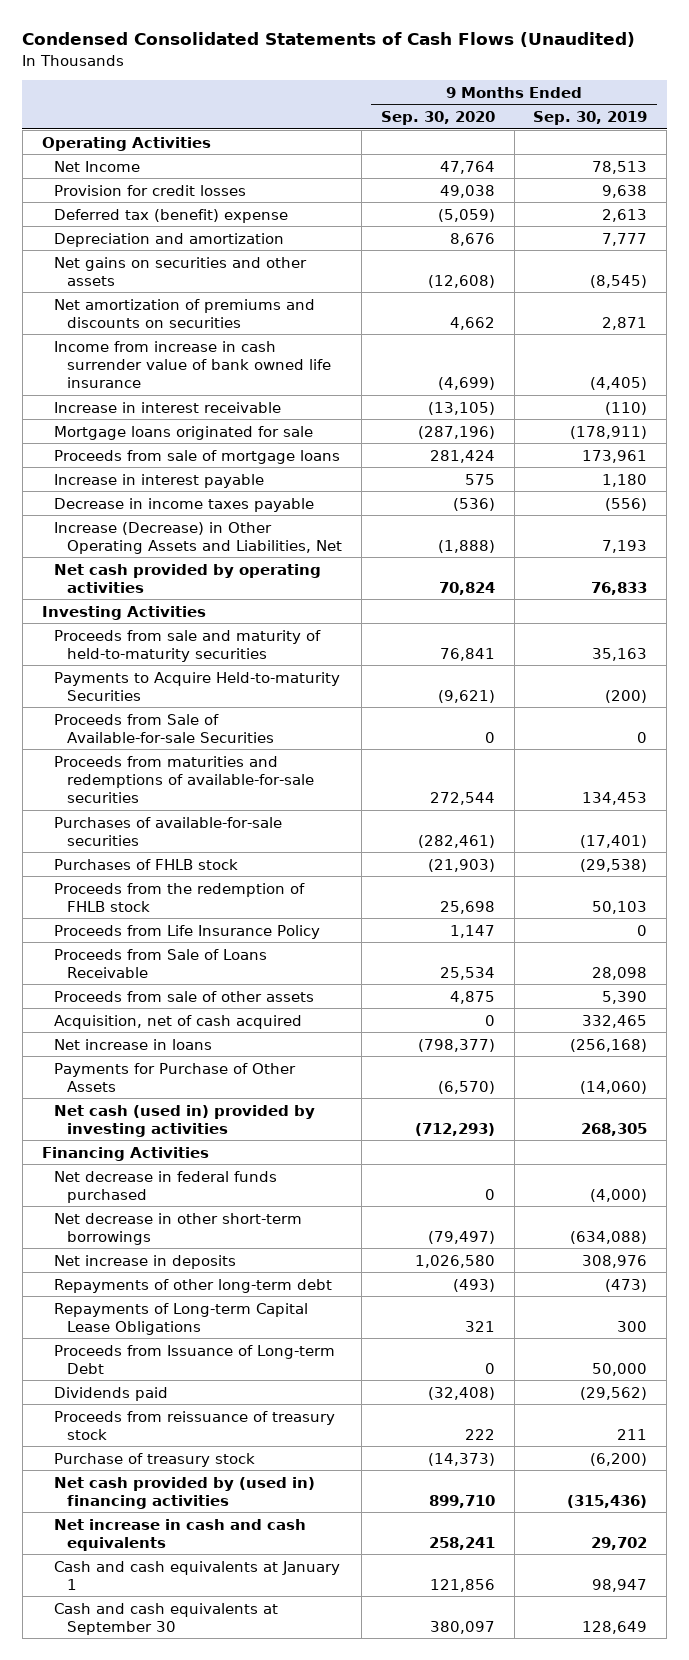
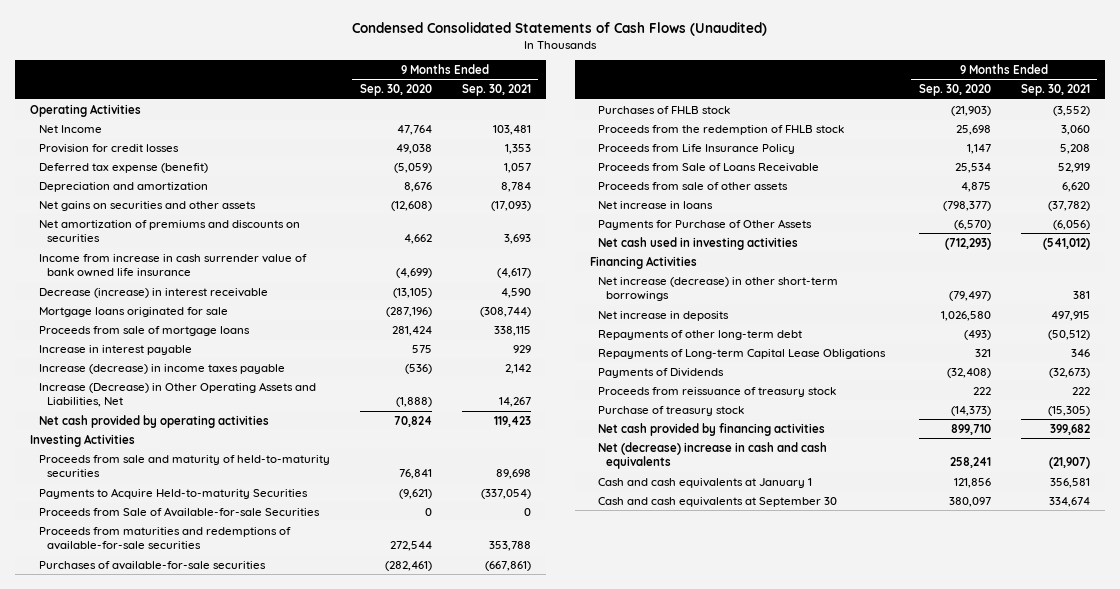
- | 9 Months Ended Sep. 30, 2020 | 9 Months Ended Sep. 30, 2019
+ | 9 Months Ended Sep. 30, 2020 | 9 Months Ended Sep. 30, 2021
- Deferred tax (benefit) expense | (5,059) | 2,613
+ Deferred tax expense (benefit) | (5,059) | 1,057
- Increase in interest receivable | (13,105) | (110)
+ Decrease (increase) in interest receivable | (13,105) | 4,590
- Decrease in income taxes payable | (536) | (556)
+ Increase (decrease) in income taxes payable | (536) | 2,142
- Acquisition, net of cash acquired | 0 | 332,465
- Net cash (used in) provided by investing activities | (712,293) | 268,305
+ Net cash used in investing activities | (712,293) | (541,012)
- Net decrease in federal funds purchased | 0 | (4,000)
- Net decrease in other short-term borrowings | (79,497) | (634,088)
+ Net increase (decrease) in other short-term borrowings | (79,497) | 381
- Proceeds from Issuance of Long-term Debt | 0 | 50,000
- Dividends paid | (32,408) | (29,562)
+ Payments of Dividends | (32,408) | (32,673)
- Net cash provided by (used in) financing activities | 899,710 | (315,436)
- Net increase in cash and cash equivalents | 258,241 | 29,702
+ Net cash provided by financing activities | 899,710 | 399,682
+ Net (decrease) increase in cash and cash equivalents | 258,241 | (21,907)

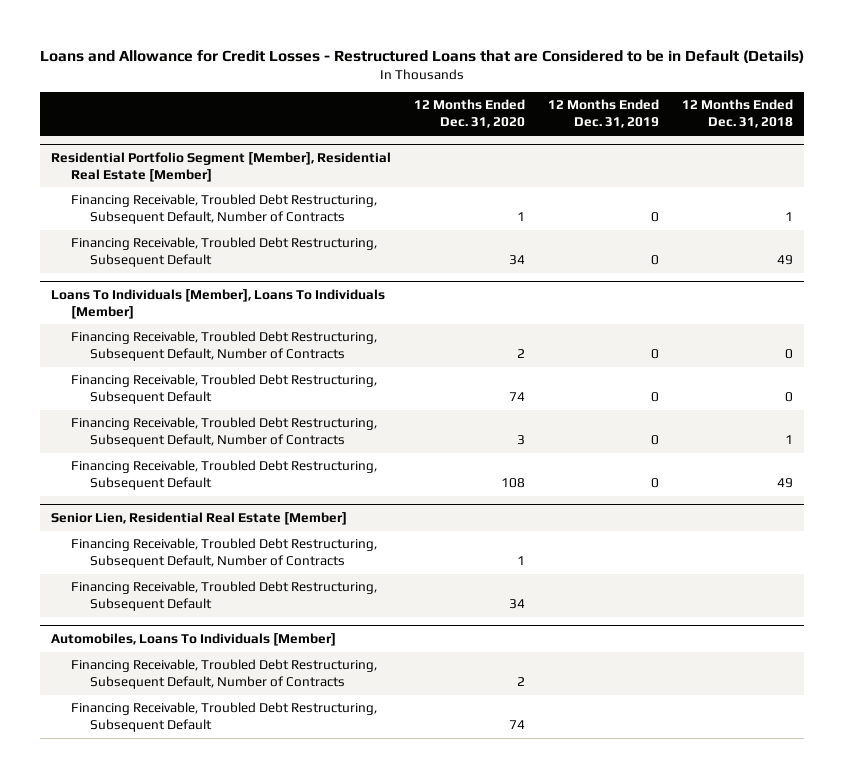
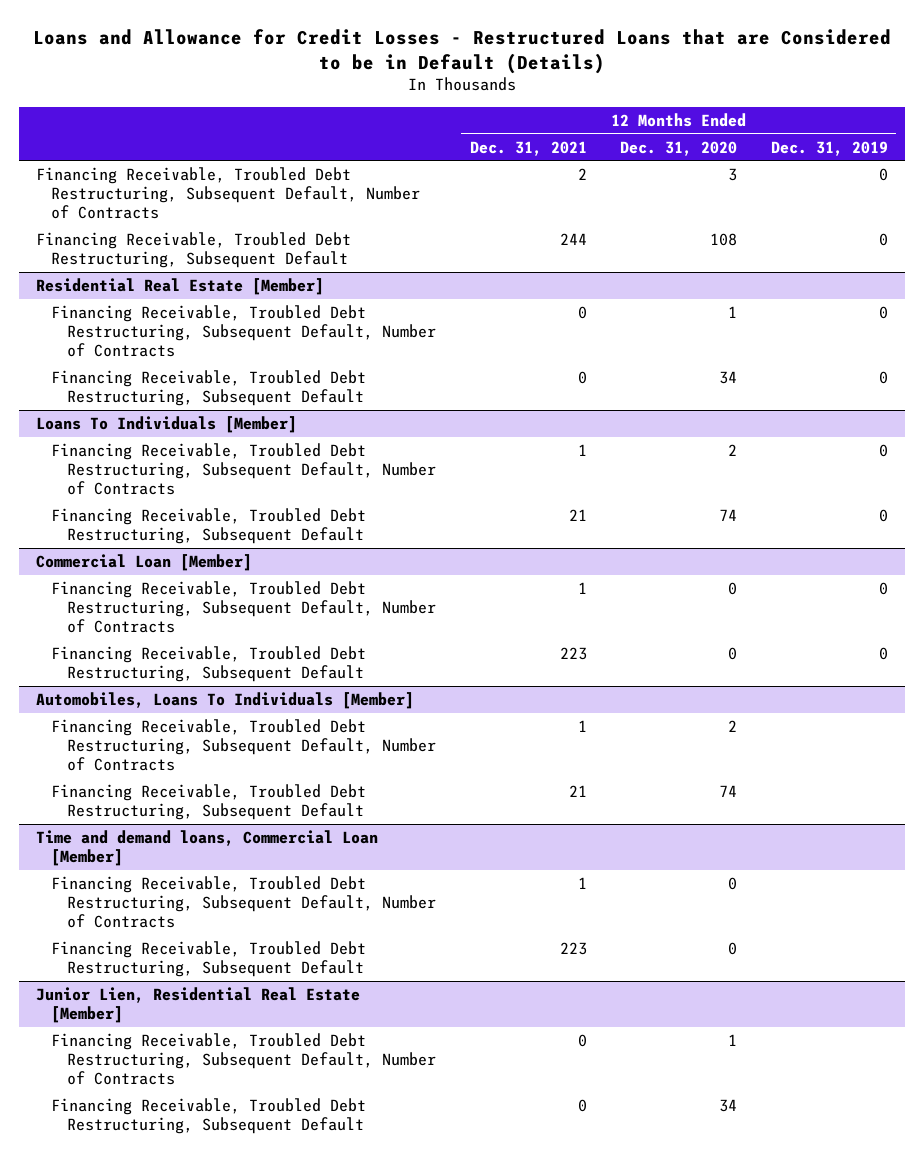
- | 12 Months Ended Dec. 31, 2020 | 12 Months Ended Dec. 31, 2019 | 12 Months Ended Dec. 31, 2018
+ | 12 Months Ended Dec. 31, 2021 | 12 Months Ended Dec. 31, 2020 | 12 Months Ended Dec. 31, 2019
- Residential Portfolio Segment [Member], Residential Real Estate [Member]
+ Financing Receivable, Troubled Debt Restructuring, Subsequent Default, Number of Contracts | 2 | 3 | 0
+ Financing Receivable, Troubled Debt Restructuring, Subsequent Default | 244 | 108 | 0
+ Residential Real Estate [Member]
- Loans To Individuals [Member], Loans To Individuals [Member]
+ Loans To Individuals [Member]
- Financing Receivable, Troubled Debt Restructuring, Subsequent Default, Number of Contracts | 3 | 0 | 1
- Financing Receivable, Troubled Debt Restructuring, Subsequent Default | 108 | 0 | 49
- Senior Lien, Residential Real Estate [Member]
- Financing Receivable, Troubled Debt Restructuring, Subsequent Default, Number of Contracts | 1 | |
- Financing Receivable, Troubled Debt Restructuring, Subsequent Default | 34 | |
+ Commercial Loan [Member]
+ Financing Receivable, Troubled Debt Restructuring, Subsequent Default, Number of Contracts | 1 | 0 | 0
+ Financing Receivable, Troubled Debt Restructuring, Subsequent Default | 223 | 0 | 0
+ Time and demand loans, Commercial Loan [Member]
+ Financing Receivable, Troubled Debt Restructuring, Subsequent Default, Number of Contracts | 1 | 0 |
+ Financing Receivable, Troubled Debt Restructuring, Subsequent Default | 223 | 0 |
+ Junior Lien, Residential Real Estate [Member]
+ Financing Receivable, Troubled Debt Restructuring, Subsequent Default, Number of Contracts | 0 | 1 |
+ Financing Receivable, Troubled Debt Restructuring, Subsequent Default | 0 | 34 |

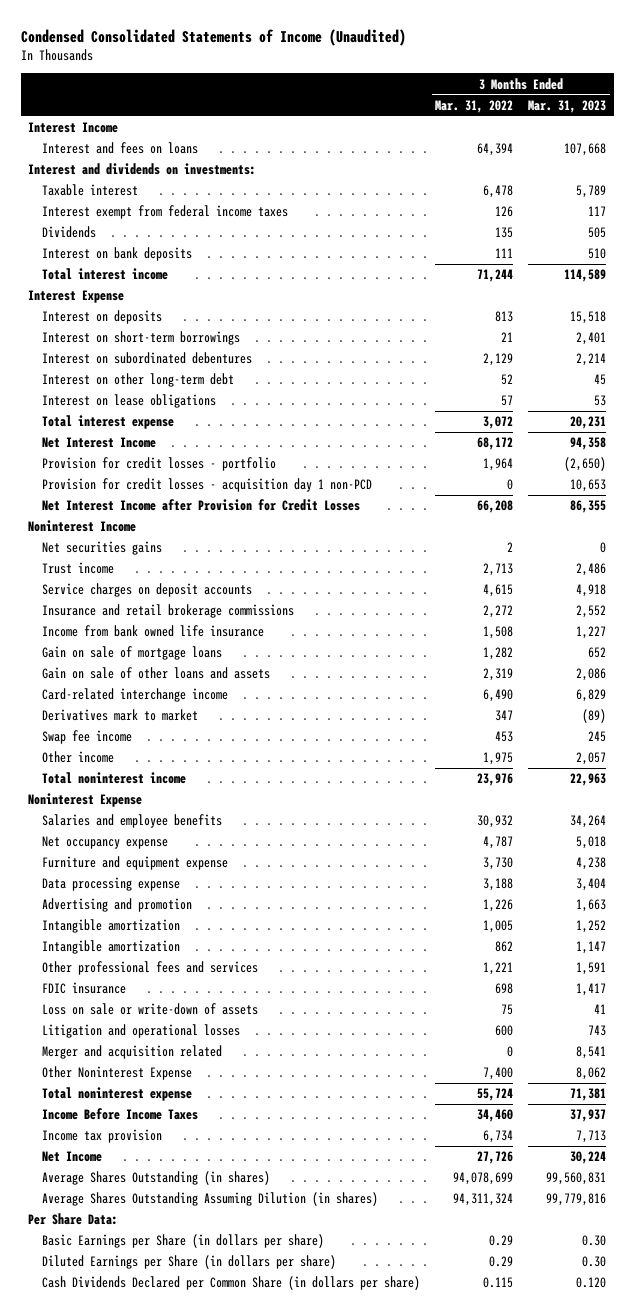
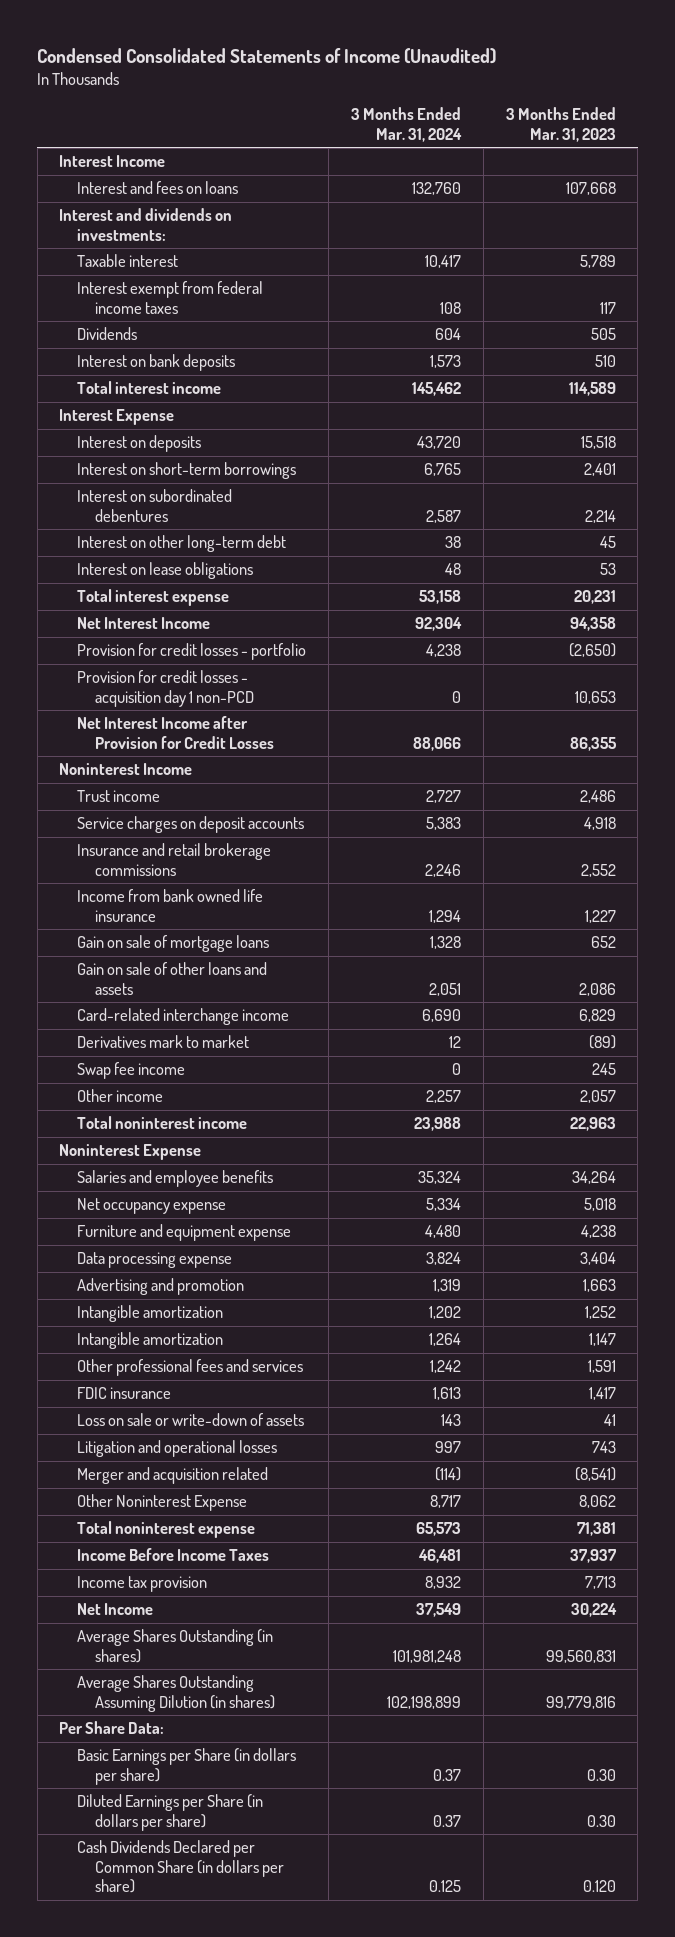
- | 3 Months Ended Mar. 31, 2022 | 3 Months Ended Mar. 31, 2023
+ | 3 Months Ended Mar. 31, 2024 | 3 Months Ended Mar. 31, 2023
- Net securities gains | 2 | 0
- Merger and acquisition related | 0 | 8,541
+ Merger and acquisition related | (114) | (8,541)

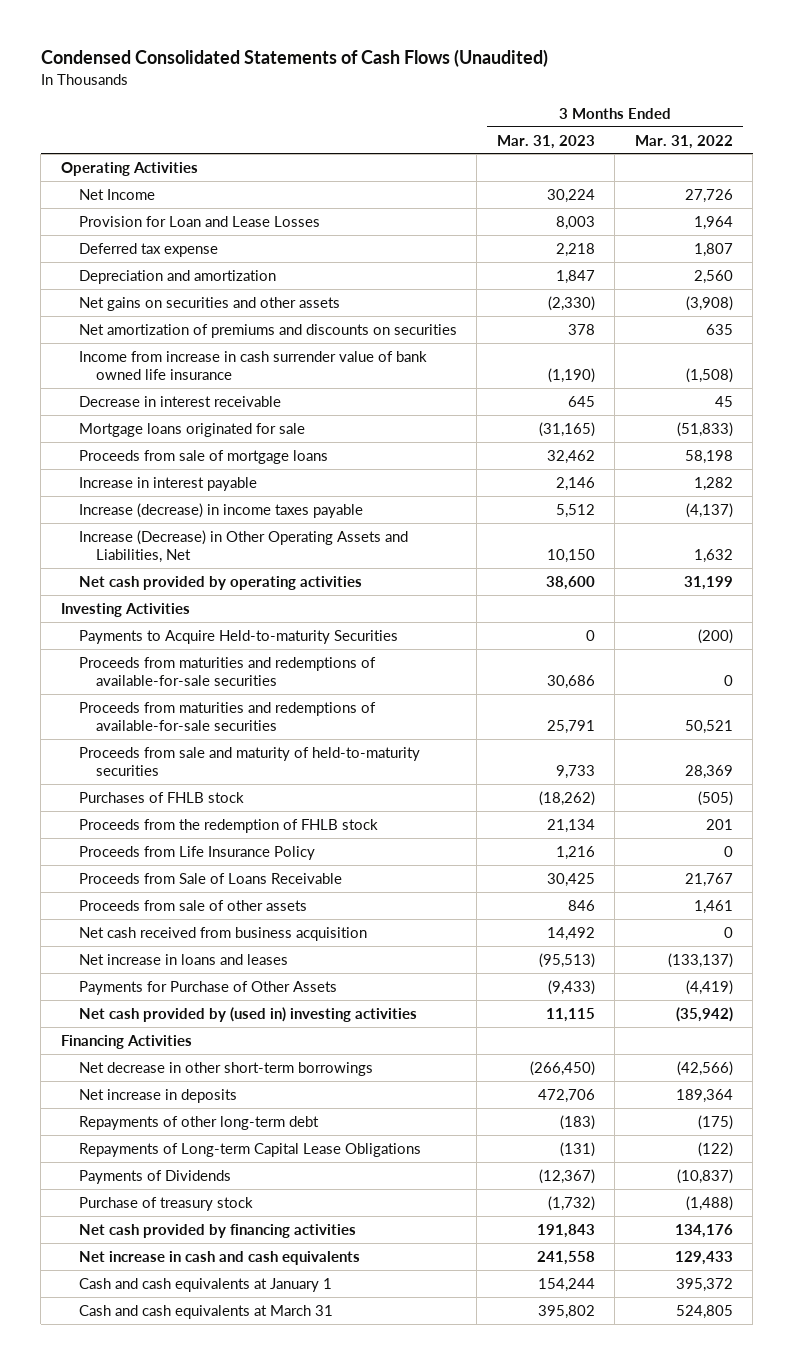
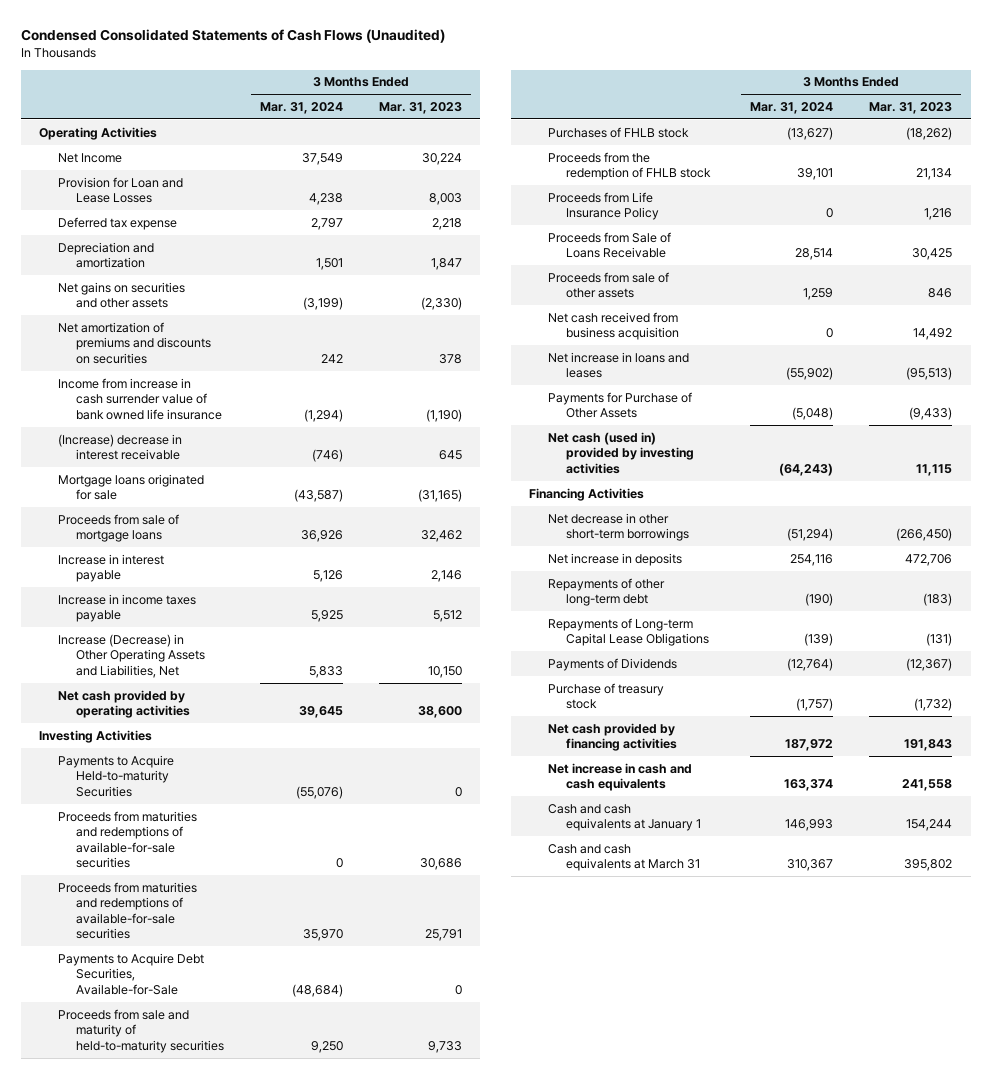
- | 3 Months Ended Mar. 31, 2023 | 3 Months Ended Mar. 31, 2022
+ | 3 Months Ended Mar. 31, 2024 | 3 Months Ended Mar. 31, 2023
- Decrease in interest receivable | 645 | 45
+ (Increase) decrease in interest receivable | (746) | 645
- Increase (decrease) in income taxes payable | 5,512 | (4,137)
+ Increase in income taxes payable | 5,925 | 5,512
+ Payments to Acquire Debt Securities, Available-for-Sale | (48,684) | 0
- Net cash provided by (used in) investing activities | 11,115 | (35,942)
+ Net cash (used in) provided by investing activities | (64,243) | 11,115

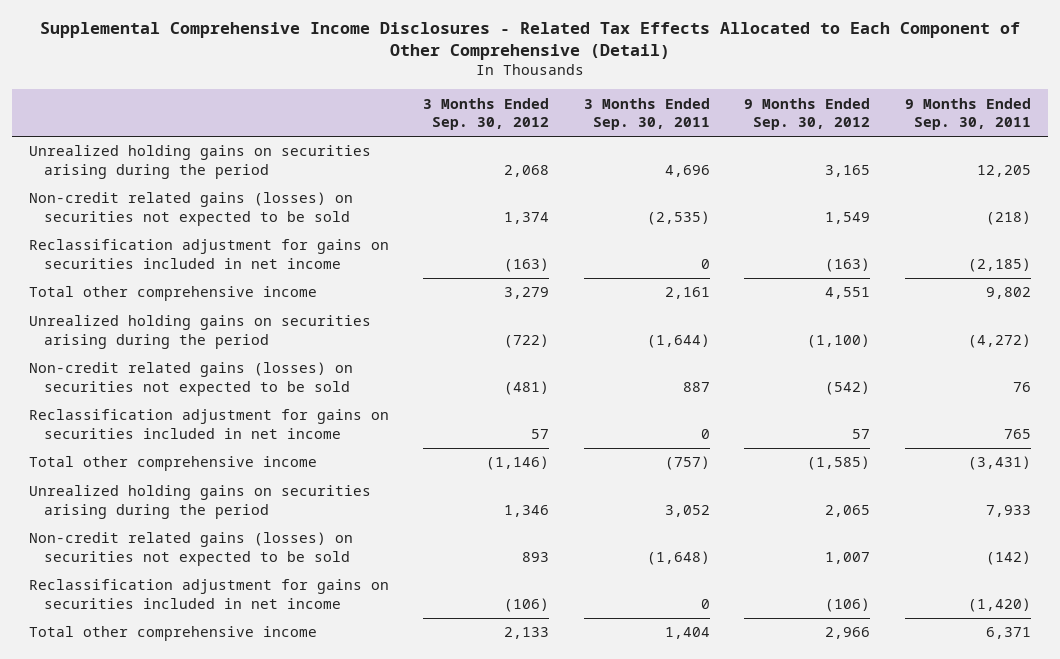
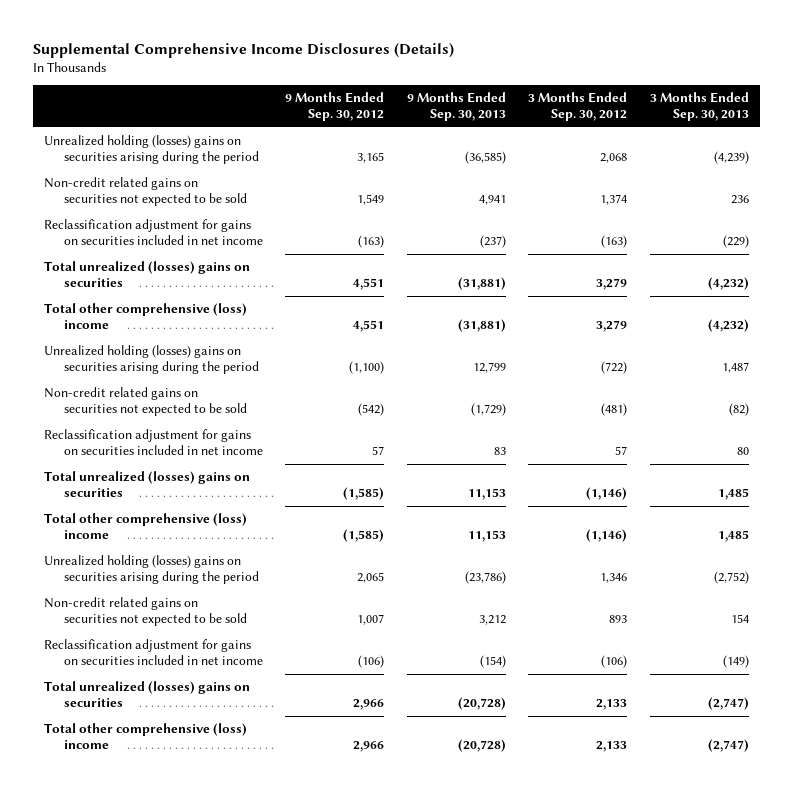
- Supplemental Comprehensive Income Disclosures - Related Tax Effects Allocated to Each Component of Other Comprehensive (Detail)
+ Supplemental Comprehensive Income Disclosures (Details)
- | 3 Months Ended Sep. 30, 2012 | 3 Months Ended Sep. 30, 2011 | 9 Months Ended Sep. 30, 2012 | 9 Months Ended Sep. 30, 2011
+ | 9 Months Ended Sep. 30, 2012 | 9 Months Ended Sep. 30, 2013 | 3 Months Ended Sep. 30, 2012 | 3 Months Ended Sep. 30, 2013
- Unrealized holding gains on securities arising during the period | 2,068 | 4,696 | 3,165 | 12,205
- Non-credit related gains (losses) on securities not expected to be sold | 1,374 | (2,535) | 1,549 | (218)
+ Unrealized holding (losses) gains on securities arising during the period | 3,165 | (36,585) | 2,068 | (4,239)
+ Non-credit related gains on securities not expected to be sold | 1,549 | 4,941 | 1,374 | 236
- Total other comprehensive income | 3,279 | 2,161 | 4,551 | 9,802
- Unrealized holding gains on securities arising during the period | (722) | (1,644) | (1,100) | (4,272)
- Non-credit related gains (losses) on securities not expected to be sold | (481) | 887 | (542) | 76
+ Total unrealized (losses) gains on securities | 4,551 | (31,881) | 3,279 | (4,232)
+ Total other comprehensive (loss) income | 4,551 | (31,881) | 3,279 | (4,232)
+ Unrealized holding (losses) gains on securities arising during the period | (1,100) | 12,799 | (722) | 1,487
+ Non-credit related gains on securities not expected to be sold | (542) | (1,729) | (481) | (82)
- Total other comprehensive income | (1,146) | (757) | (1,585) | (3,431)
- Unrealized holding gains on securities arising during the period | 1,346 | 3,052 | 2,065 | 7,933
- Non-credit related gains (losses) on securities not expected to be sold | 893 | (1,648) | 1,007 | (142)
+ Total unrealized (losses) gains on securities | (1,585) | 11,153 | (1,146) | 1,485
+ Total other comprehensive (loss) income | (1,585) | 11,153 | (1,146) | 1,485
+ Unrealized holding (losses) gains on securities arising during the period | 2,065 | (23,786) | 1,346 | (2,752)
+ Non-credit related gains on securities not expected to be sold | 1,007 | 3,212 | 893 | 154
- Total other comprehensive income | 2,133 | 1,404 | 2,966 | 6,371
+ Total unrealized (losses) gains on securities | 2,966 | (20,728) | 2,133 | (2,747)
+ Total other comprehensive (loss) income | 2,966 | (20,728) | 2,133 | (2,747)

